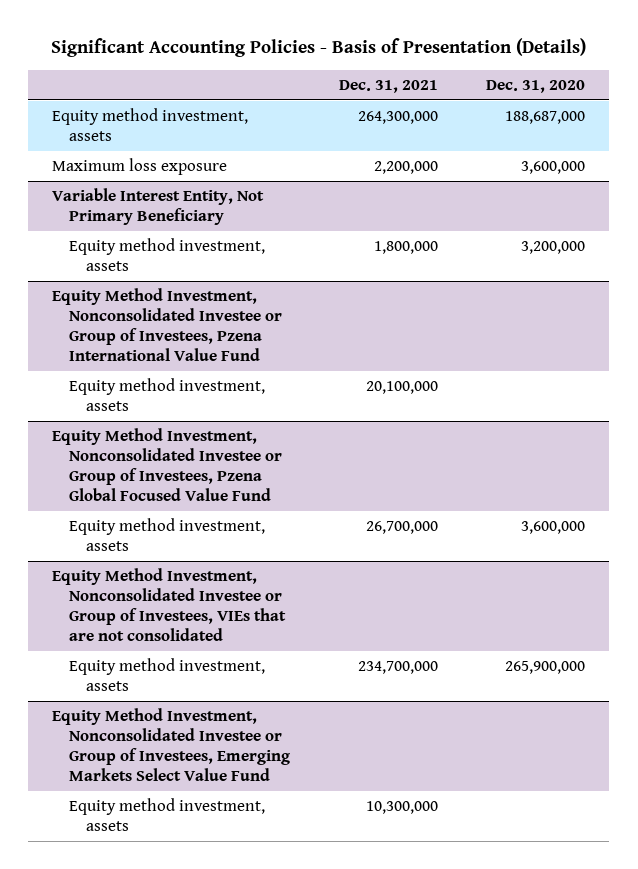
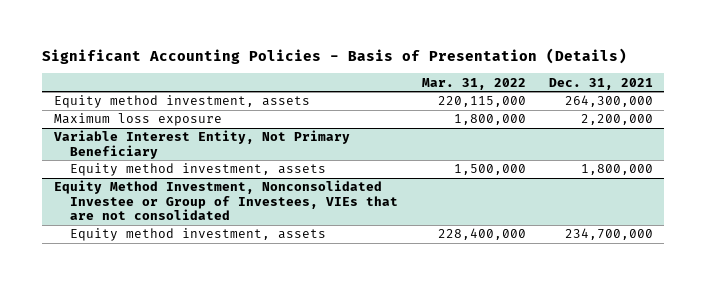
- | Dec. 31, 2021 | Dec. 31, 2020
+ | Mar. 31, 2022 | Dec. 31, 2021
- Equity Method Investment, Nonconsolidated Investee or Group of Investees, Pzena International Value Fund
- Equity method investment, assets | 20,100,000 |
- Equity Method Investment, Nonconsolidated Investee or Group of Investees, Pzena Global Focused Value Fund
- Equity method investment, assets | 26,700,000 | 3,600,000
- Equity Method Investment, Nonconsolidated Investee or Group of Investees, Emerging Markets Select Value Fund
- Equity method investment, assets | 10,300,000 |

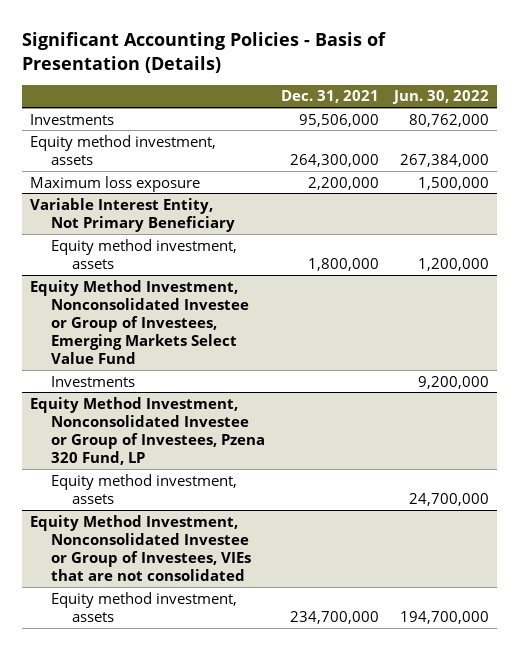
- | Mar. 31, 2022 | Dec. 31, 2021
+ | Dec. 31, 2021 | Jun. 30, 2022
+ Investments | 95,506,000 | 80,762,000
+ Equity Method Investment, Nonconsolidated Investee or Group of Investees, Emerging Markets Select Value Fund
+ Investments | | 9,200,000
+ Equity Method Investment, Nonconsolidated Investee or Group of Investees, Pzena 320 Fund, LP
+ Equity method investment, assets | | 24,700,000

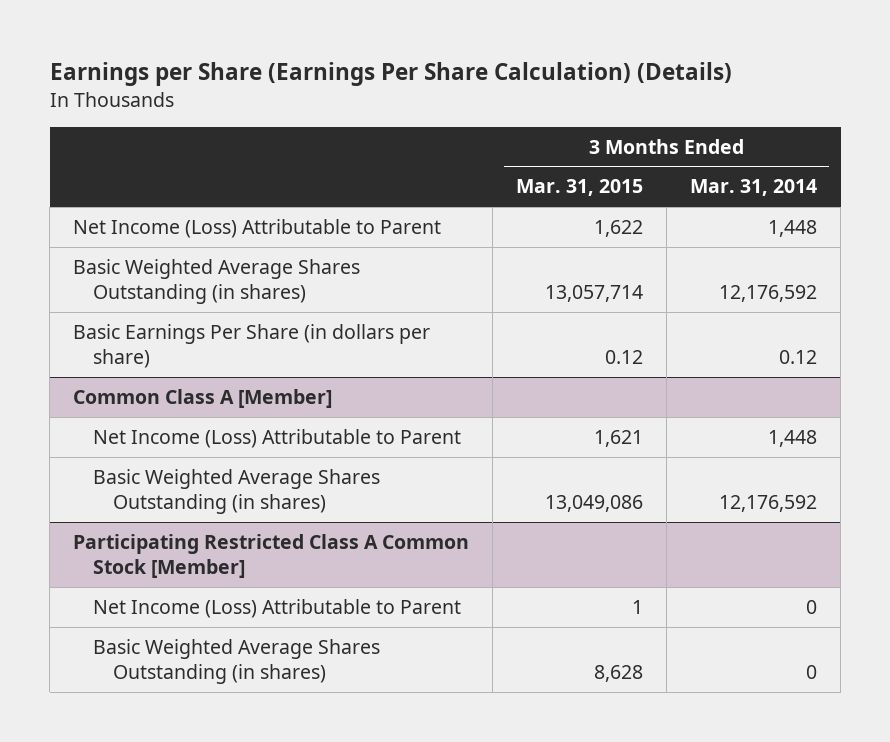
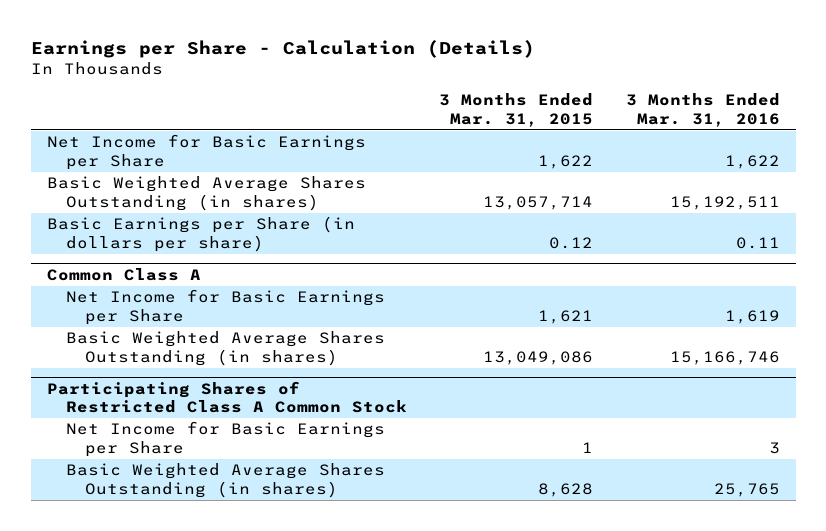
- Earnings per Share (Earnings Per Share Calculation) (Details)
+ Earnings per Share - Calculation (Details)
- | 3 Months Ended Mar. 31, 2015 | 3 Months Ended Mar. 31, 2014
+ | 3 Months Ended Mar. 31, 2015 | 3 Months Ended Mar. 31, 2016
- Net Income (Loss) Attributable to Parent | 1,622 | 1,448
+ Net Income for Basic Earnings per Share | 1,622 | 1,622
- Basic Earnings Per Share (in dollars per share) | 0.12 | 0.12
- Common Class A [Member]
- Net Income (Loss) Attributable to Parent | 1,621 | 1,448
+ Basic Earnings per Share (in dollars per share) | 0.12 | 0.11
+ Common Class A
+ Net Income for Basic Earnings per Share | 1,621 | 1,619
- Participating Restricted Class A Common Stock [Member]
- Net Income (Loss) Attributable to Parent | 1 | 0
+ Participating Shares of Restricted Class A Common Stock
+ Net Income for Basic Earnings per Share | 1 | 3

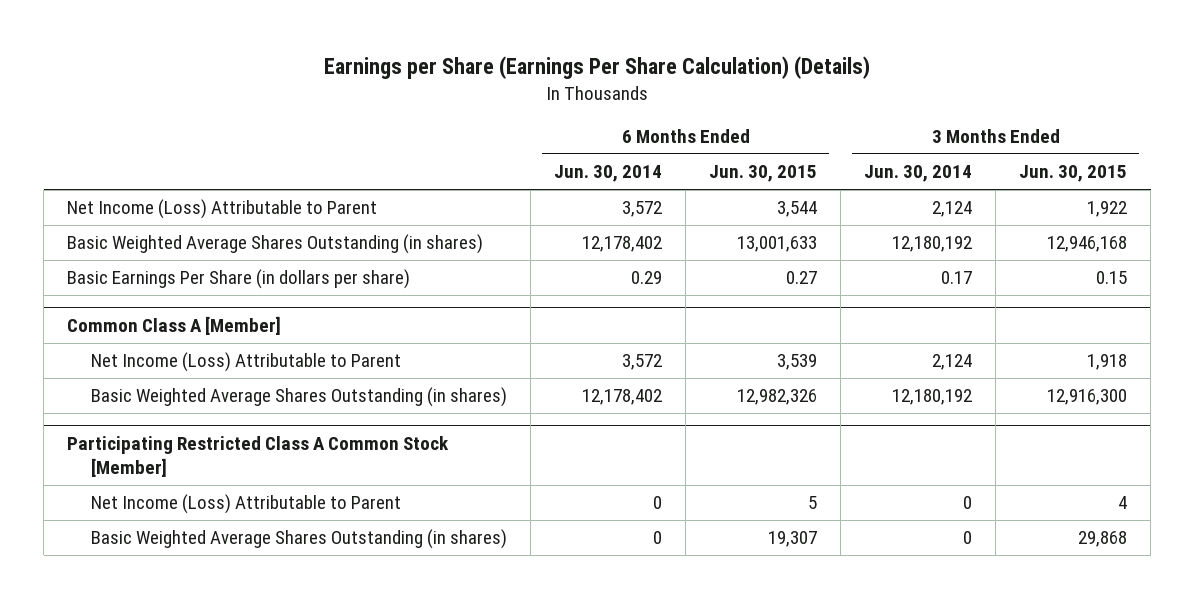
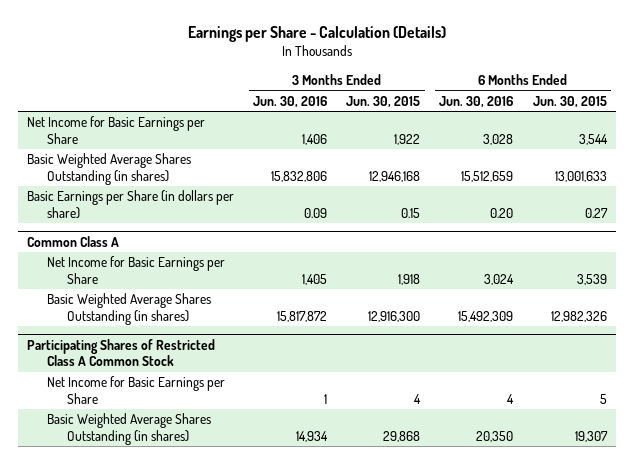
- Earnings per Share (Earnings Per Share Calculation) (Details)
+ Earnings per Share - Calculation (Details)
- | 6 Months Ended Jun. 30, 2014 | 6 Months Ended Jun. 30, 2015 | 3 Months Ended Jun. 30, 2014 | 3 Months Ended Jun. 30, 2015
+ | 3 Months Ended Jun. 30, 2016 | 3 Months Ended Jun. 30, 2015 | 6 Months Ended Jun. 30, 2016 | 6 Months Ended Jun. 30, 2015
- Net Income (Loss) Attributable to Parent | 3,572 | 3,544 | 2,124 | 1,922
+ Net Income for Basic Earnings per Share | 1,406 | 1,922 | 3,028 | 3,544
- Basic Earnings Per Share (in dollars per share) | 0.29 | 0.27 | 0.17 | 0.15
- Common Class A [Member]
- Net Income (Loss) Attributable to Parent | 3,572 | 3,539 | 2,124 | 1,918
+ Basic Earnings per Share (in dollars per share) | 0.09 | 0.15 | 0.20 | 0.27
+ Common Class A
+ Net Income for Basic Earnings per Share | 1,405 | 1,918 | 3,024 | 3,539
- Participating Restricted Class A Common Stock [Member]
- Net Income (Loss) Attributable to Parent | 0 | 5 | 0 | 4
+ Participating Shares of Restricted Class A Common Stock
+ Net Income for Basic Earnings per Share | 1 | 4 | 4 | 5

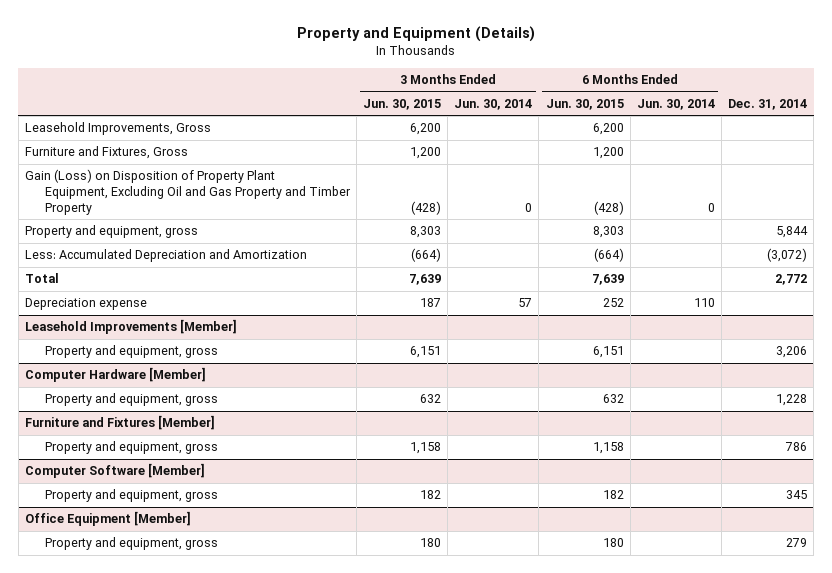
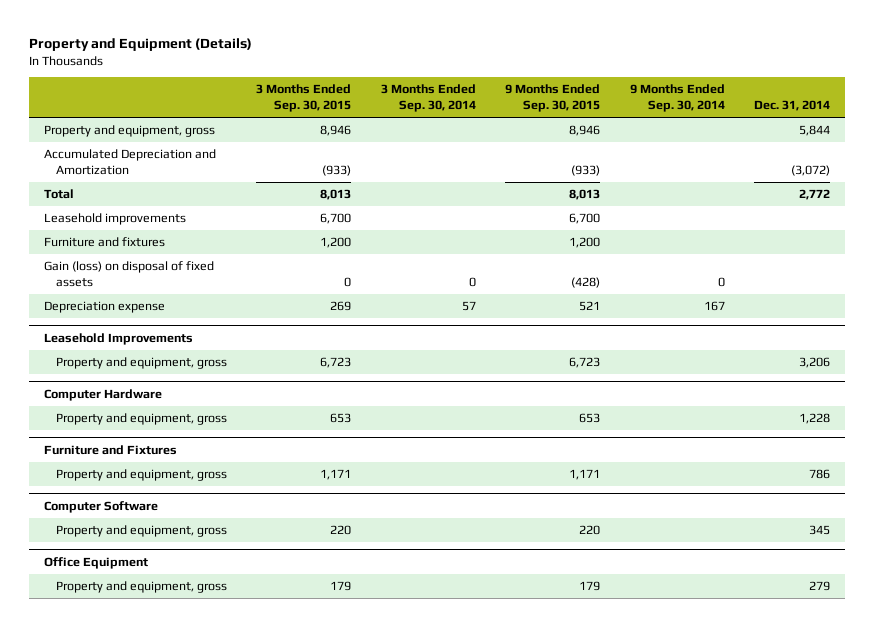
- | 3 Months Ended Jun. 30, 2015 | 3 Months Ended Jun. 30, 2014 | 6 Months Ended Jun. 30, 2015 | 6 Months Ended Jun. 30, 2014 | Dec. 31, 2014
+ | 3 Months Ended Sep. 30, 2015 | 3 Months Ended Sep. 30, 2014 | 9 Months Ended Sep. 30, 2015 | 9 Months Ended Sep. 30, 2014 | Dec. 31, 2014
- Leasehold Improvements, Gross | 6,200 | | 6,200 | |
- Furniture and Fixtures, Gross | 1,200 | | 1,200 | |
- Gain (Loss) on Disposition of Property Plant Equipment, Excluding Oil and Gas Property and Timber Property | (428) | 0 | (428) | 0 |
- Less: Accumulated Depreciation and Amortization | (664) | | (664) | | (3,072)
+ Accumulated Depreciation and Amortization | (933) | | (933) | | (3,072)
+ Leasehold improvements | 6,700 | | 6,700 | |
+ Furniture and fixtures | 1,200 | | 1,200 | |
+ Gain (loss) on disposal of fixed assets | 0 | 0 | (428) | 0 |
- Leasehold Improvements [Member]
+ Leasehold Improvements
- Computer Hardware [Member]
+ Computer Hardware
- Furniture and Fixtures [Member]
+ Furniture and Fixtures
- Computer Software [Member]
+ Computer Software
- Office Equipment [Member]
+ Office Equipment

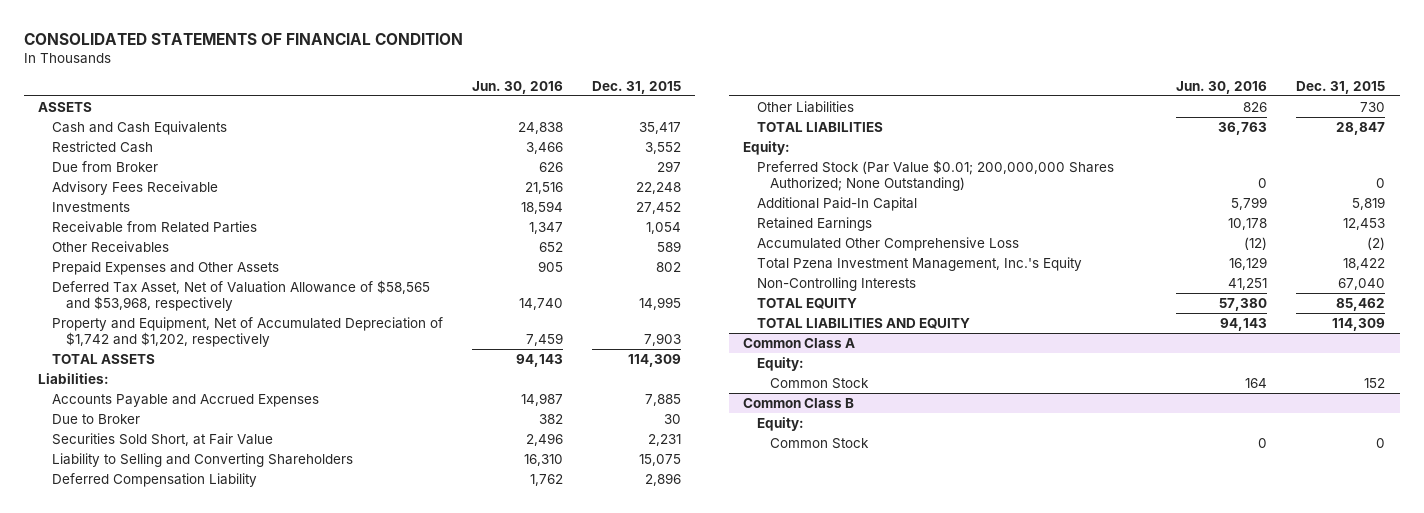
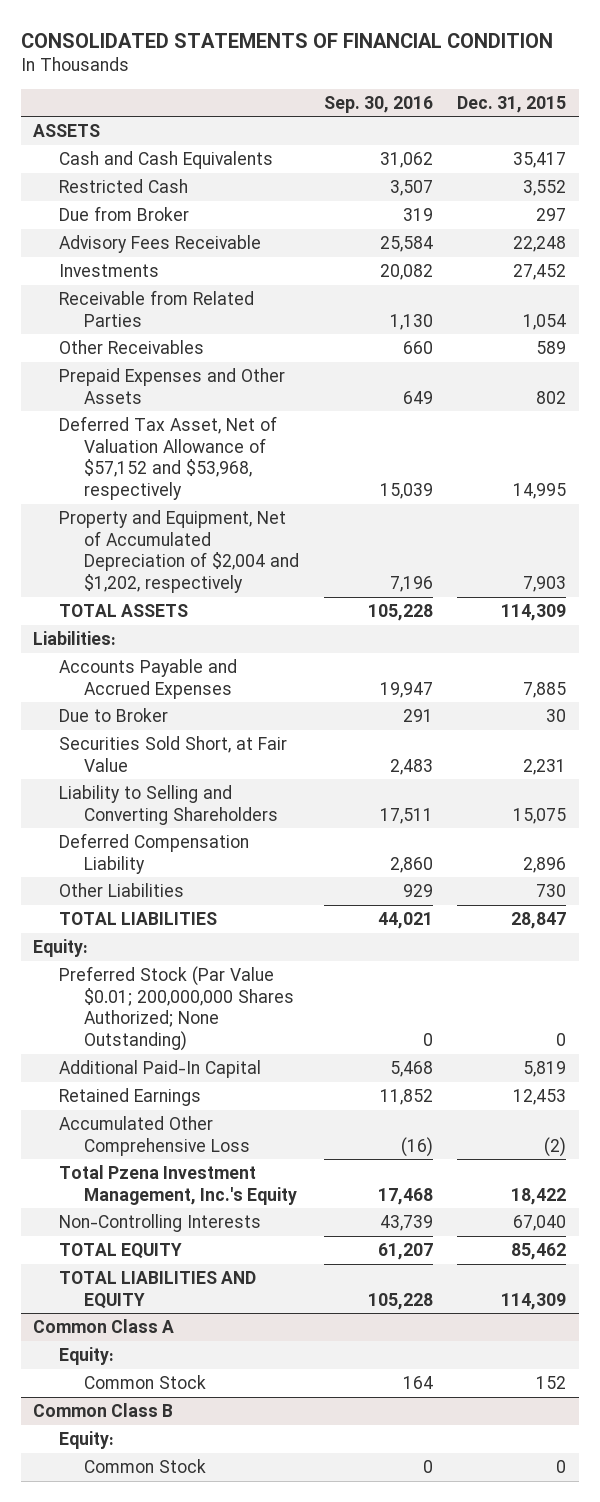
- | Jun. 30, 2016 | Dec. 31, 2015
+ | Sep. 30, 2016 | Dec. 31, 2015
- Deferred Tax Asset, Net of Valuation Allowance of $58,565 and $53,968, respectively | 14,740 | 14,995
- Property and Equipment, Net of Accumulated Depreciation of $1,742 and $1,202, respectively | 7,459 | 7,903
+ Deferred Tax Asset, Net of Valuation Allowance of $57,152 and $53,968, respectively | 15,039 | 14,995
+ Property and Equipment, Net of Accumulated Depreciation of $2,004 and $1,202, respectively | 7,196 | 7,903

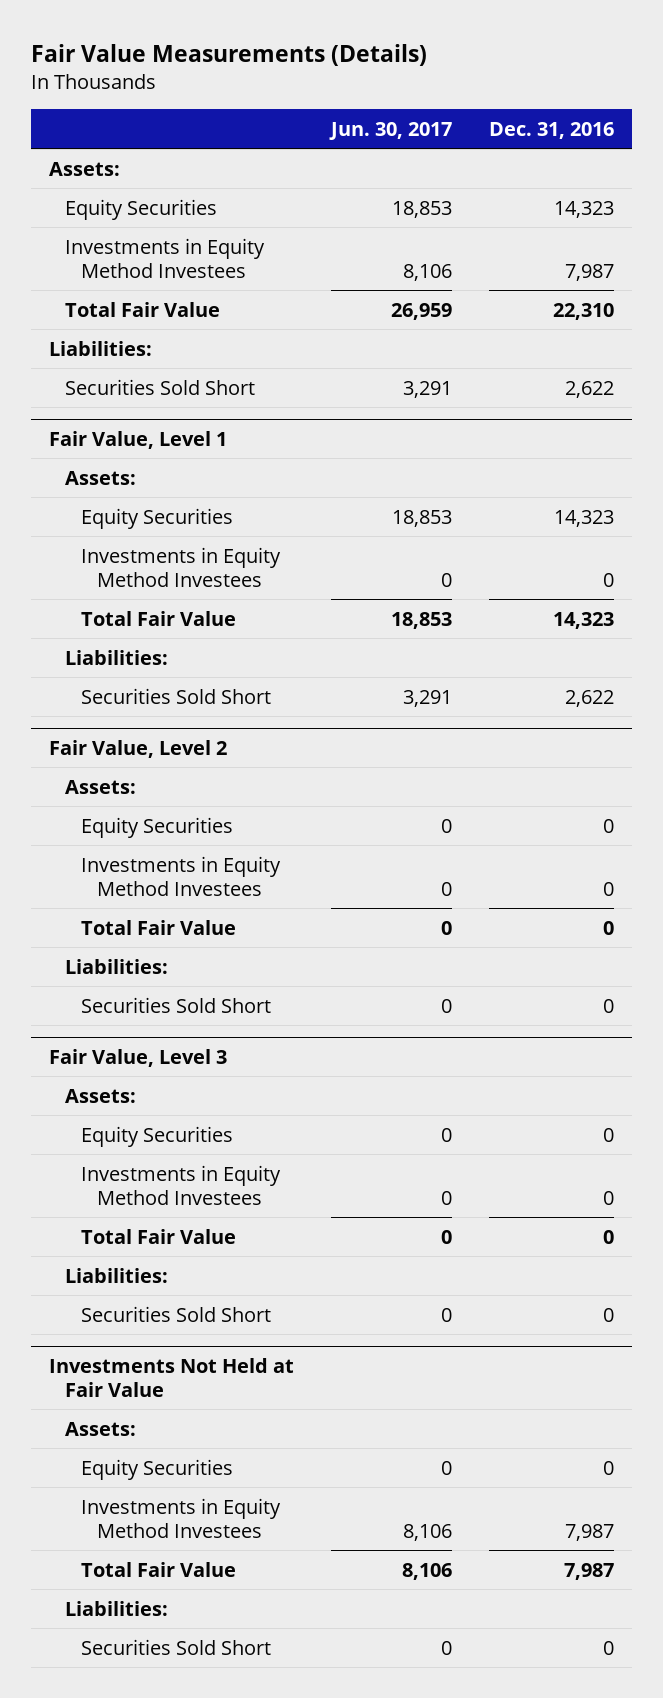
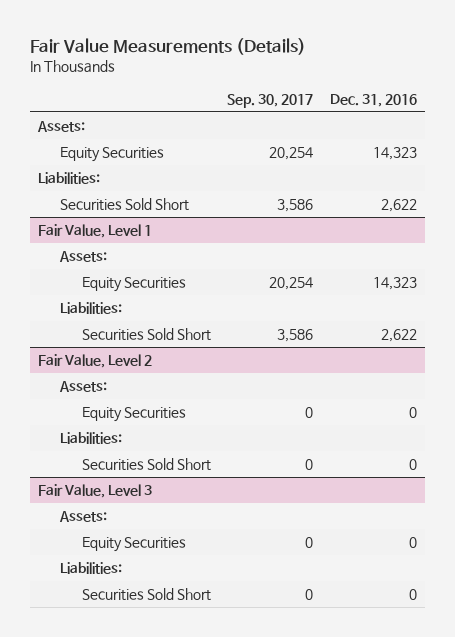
- | Jun. 30, 2017 | Dec. 31, 2016
+ | Sep. 30, 2017 | Dec. 31, 2016
- Investments in Equity Method Investees | 8,106 | 7,987
- Total Fair Value | 26,959 | 22,310
@ Fair Value, Level 1
- Investments in Equity Method Investees | 0 | 0
- Total Fair Value | 18,853 | 14,323
@ Fair Value, Level 2
- Investments in Equity Method Investees | 0 | 0
- Total Fair Value | 0 | 0
@ Fair Value, Level 3
- Investments in Equity Method Investees | 0 | 0
- Total Fair Value | 0 | 0
- Investments Not Held at Fair Value
- Assets:
- Equity Securities | 0 | 0
- Investments in Equity Method Investees | 8,106 | 7,987
- Total Fair Value | 8,106 | 7,987
- Liabilities:
- Securities Sold Short | 0 | 0

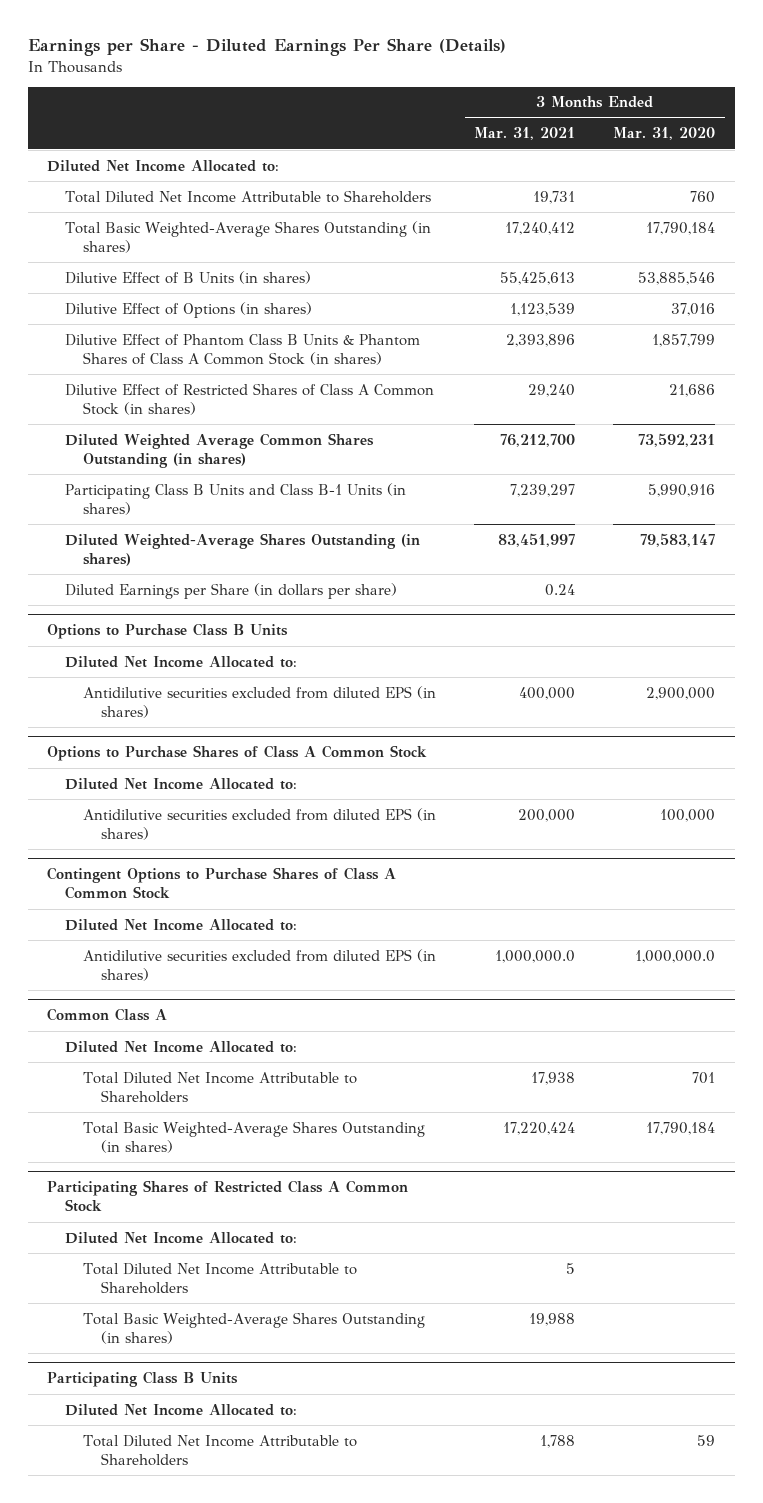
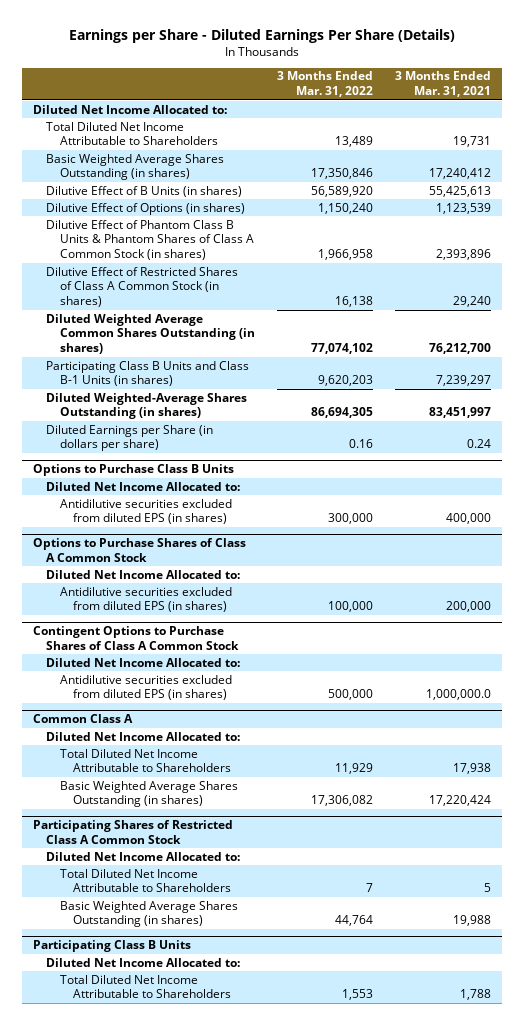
- | 3 Months Ended Mar. 31, 2021 | 3 Months Ended Mar. 31, 2020
+ | 3 Months Ended Mar. 31, 2022 | 3 Months Ended Mar. 31, 2021
- Total Basic Weighted-Average Shares Outstanding (in shares) | 17,240,412 | 17,790,184
+ Basic Weighted Average Shares Outstanding (in shares) | 17,350,846 | 17,240,412
@ Common Class A
- Total Basic Weighted-Average Shares Outstanding (in shares) | 17,220,424 | 17,790,184
+ Basic Weighted Average Shares Outstanding (in shares) | 17,306,082 | 17,220,424
@ Participating Shares of Restricted Class A Common Stock
- Total Basic Weighted-Average Shares Outstanding (in shares) | 19,988 |
+ Basic Weighted Average Shares Outstanding (in shares) | 44,764 | 19,988

